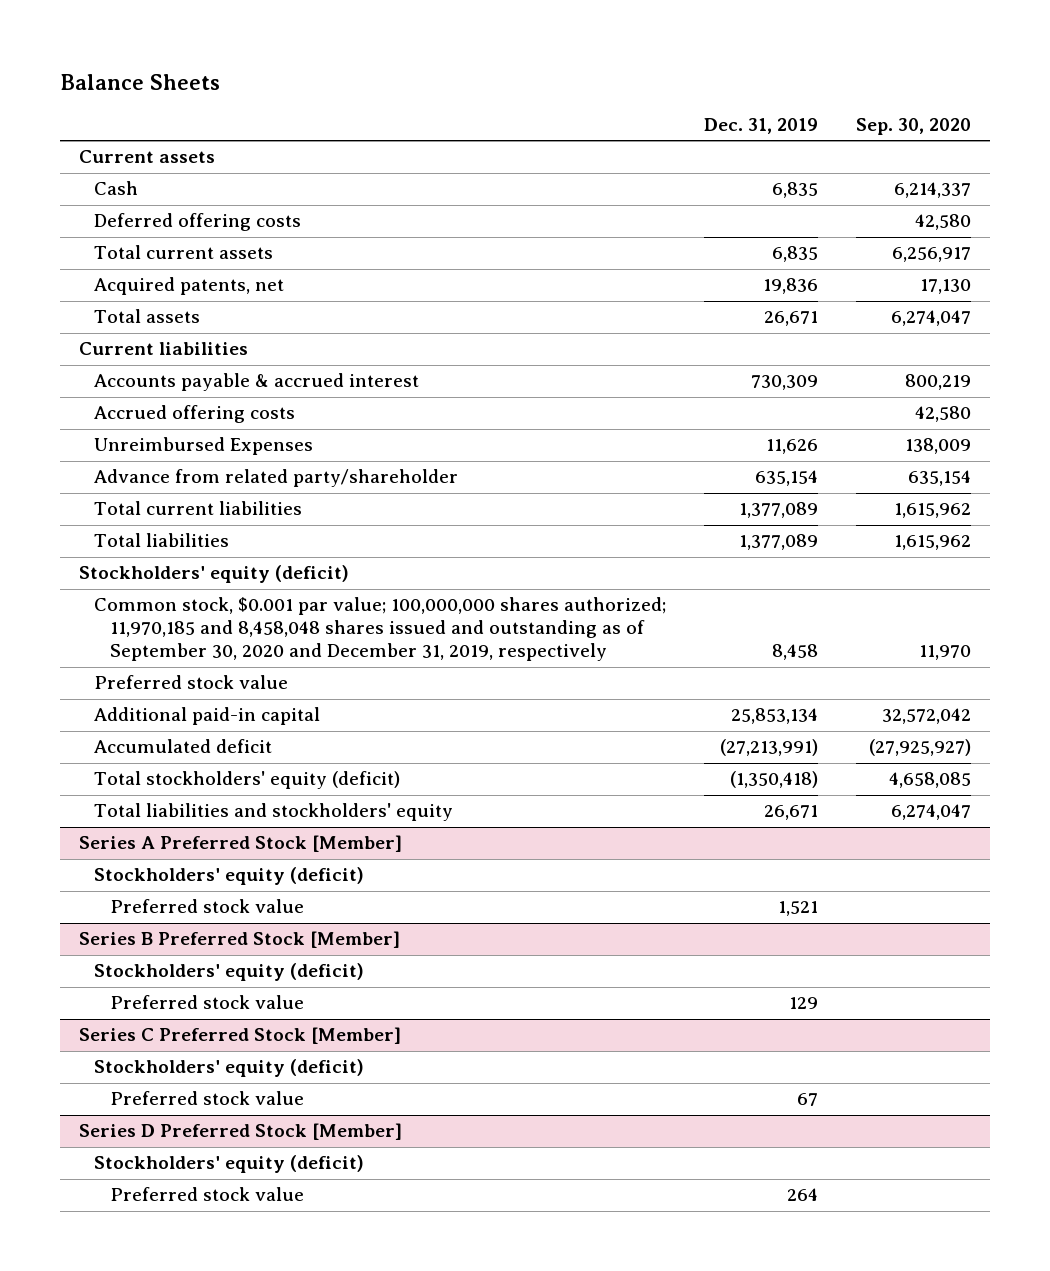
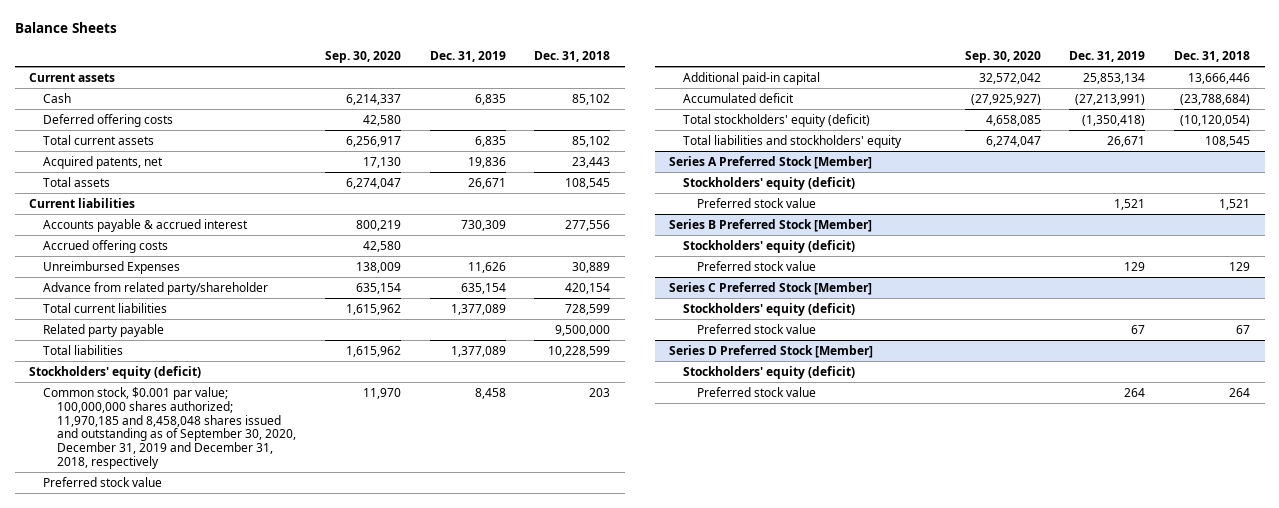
- | Dec. 31, 2019 | Sep. 30, 2020
+ | Sep. 30, 2020 | Dec. 31, 2019 | Dec. 31, 2018
+ Related party payable | | | 9,500,000
- Common stock, $0.001 par value; 100,000,000 shares authorized; 11,970,185 and 8,458,048 shares issued and outstanding as of September 30, 2020 and December 31, 2019, respectively | 8,458 | 11,970
+ Common stock, $0.001 par value; 100,000,000 shares authorized; 11,970,185 and 8,458,048 shares issued and outstanding as of September 30, 2020, December 31, 2019 and December 31, 2018, respectively | 11,970 | 8,458 | 203

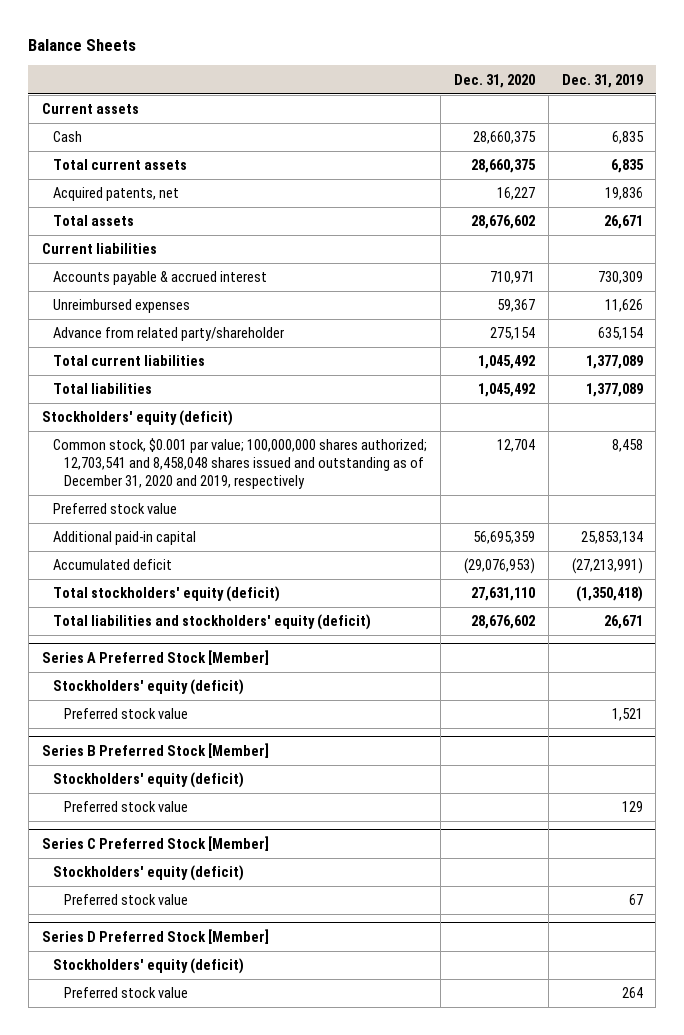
- | Sep. 30, 2020 | Dec. 31, 2019 | Dec. 31, 2018
+ | Dec. 31, 2020 | Dec. 31, 2019
- Deferred offering costs | 42,580 | |
- Accrued offering costs | 42,580 | |
- Unreimbursed Expenses | 138,009 | 11,626 | 30,889
+ Unreimbursed expenses | 59,367 | 11,626
- Related party payable | | | 9,500,000
- Common stock, $0.001 par value; 100,000,000 shares authorized; 11,970,185 and 8,458,048 shares issued and outstanding as of September 30, 2020, December 31, 2019 and December 31, 2018, respectively | 11,970 | 8,458 | 203
+ Common stock, $0.001 par value; 100,000,000 shares authorized; 12,703,541 and 8,458,048 shares issued and outstanding as of December 31, 2020 and 2019, respectively | 12,704 | 8,458
- Total liabilities and stockholders' equity | 6,274,047 | 26,671 | 108,545
+ Total liabilities and stockholders' equity (deficit) | 28,676,602 | 26,671

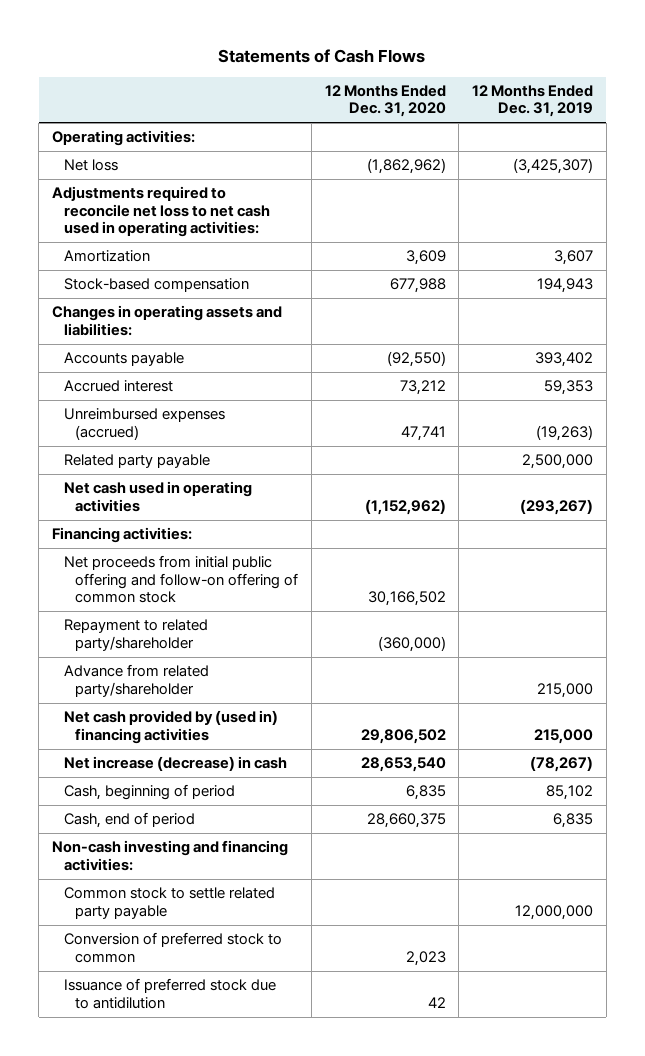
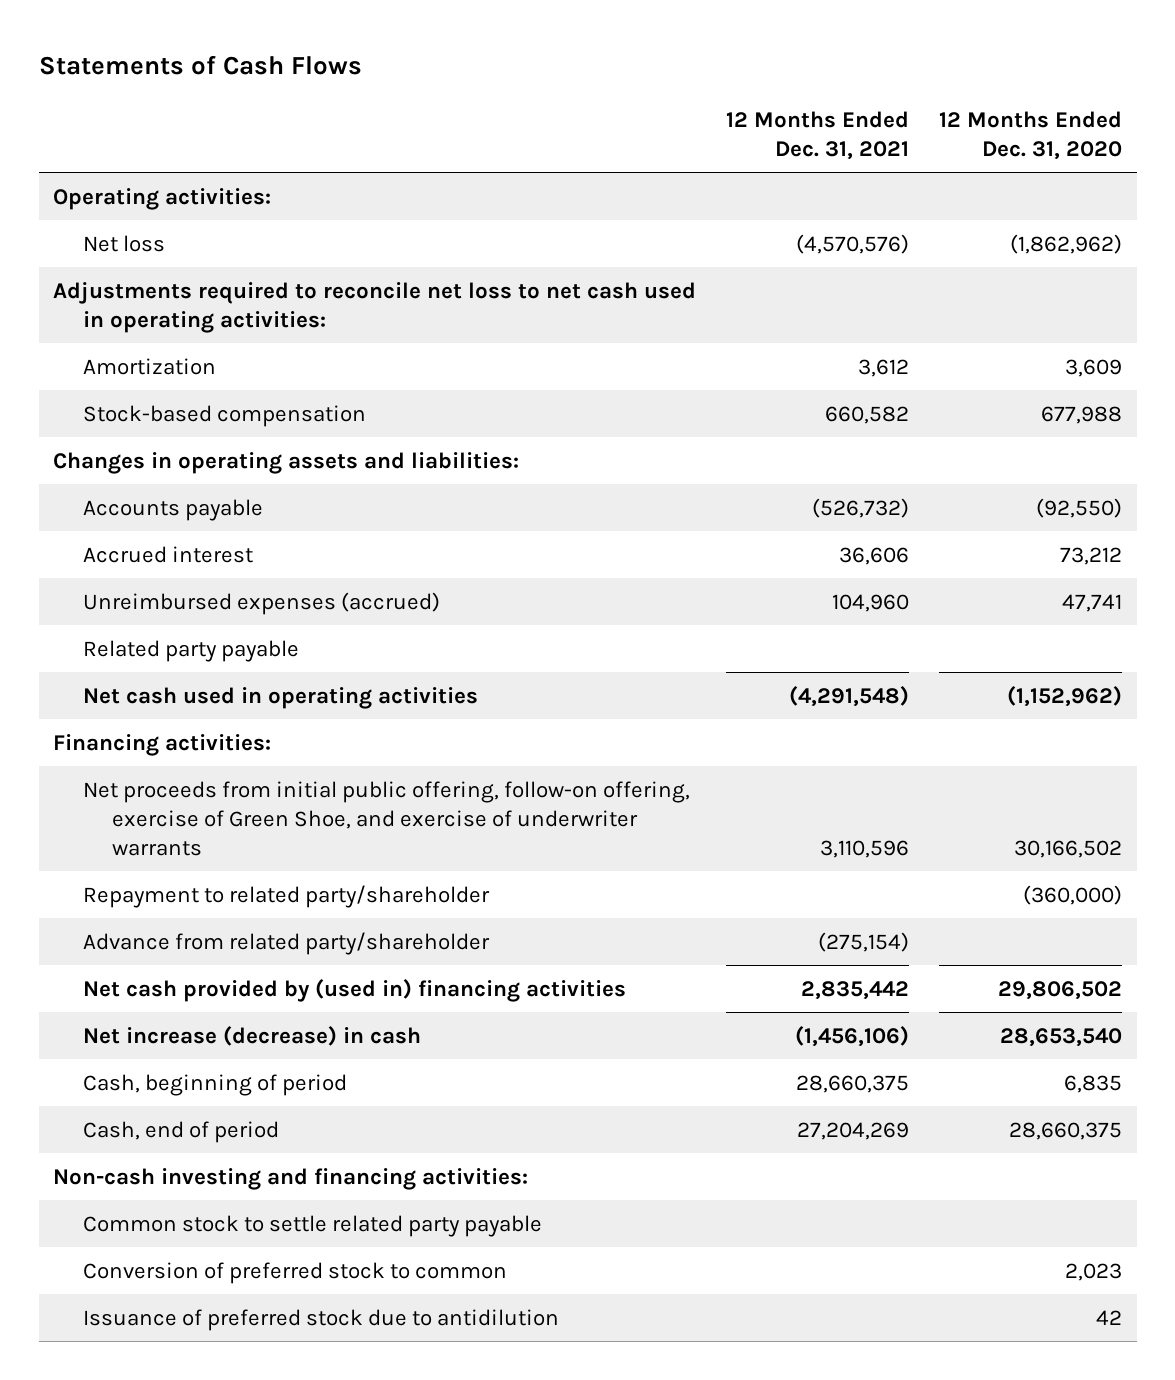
- | 12 Months Ended Dec. 31, 2020 | 12 Months Ended Dec. 31, 2019
+ | 12 Months Ended Dec. 31, 2021 | 12 Months Ended Dec. 31, 2020
- Net proceeds from initial public offering and follow-on offering of common stock | 30,166,502 |
+ Net proceeds from initial public offering, follow-on offering, exercise of Green Shoe, and exercise of underwriter warrants | 3,110,596 | 30,166,502

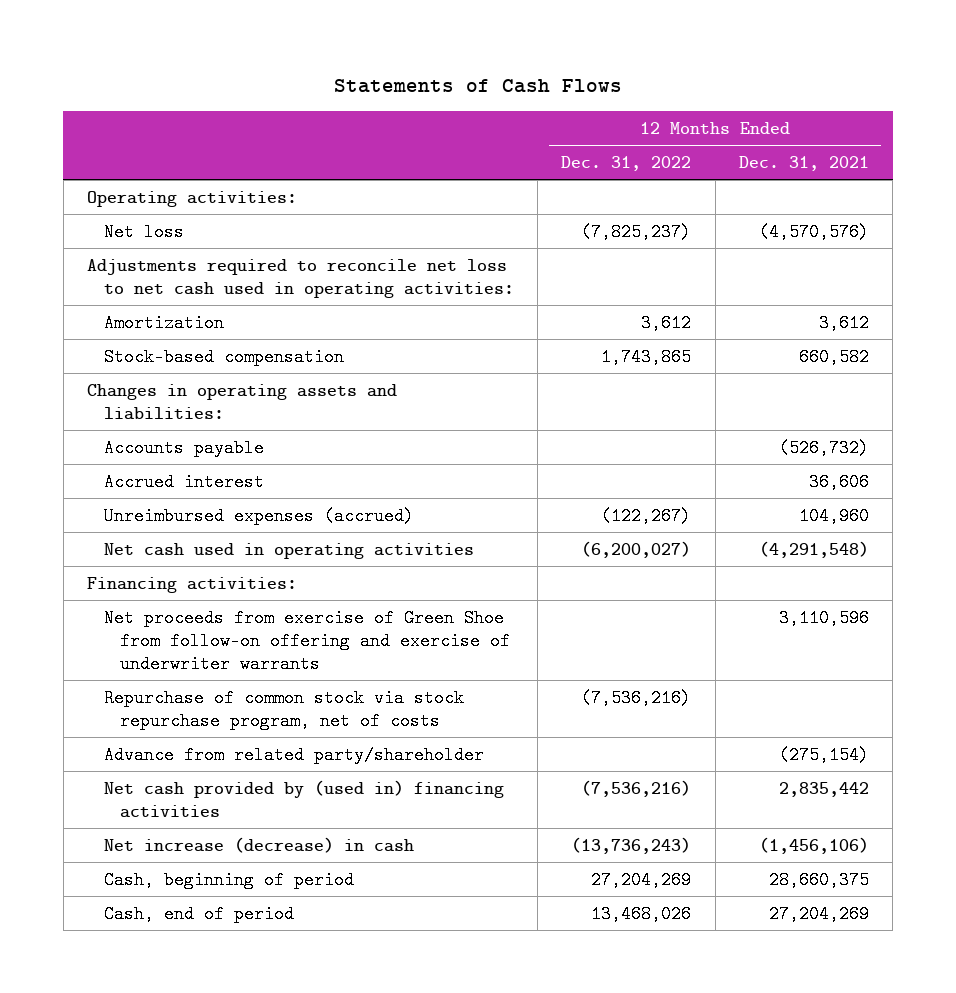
- | 12 Months Ended Dec. 31, 2021 | 12 Months Ended Dec. 31, 2020
+ | 12 Months Ended Dec. 31, 2022 | 12 Months Ended Dec. 31, 2021
- Related party payable
- Net proceeds from initial public offering, follow-on offering, exercise of Green Shoe, and exercise of underwriter warrants | 3,110,596 | 30,166,502
- Repayment to related party/shareholder | | (360,000)
+ Net proceeds from exercise of Green Shoe from follow-on offering and exercise of underwriter warrants | | 3,110,596
+ Repurchase of common stock via stock repurchase program, net of costs | (7,536,216) |
- Non-cash investing and financing activities:
- Common stock to settle related party payable
- Conversion of preferred stock to common | | 2,023
- Issuance of preferred stock due to antidilution | | 42

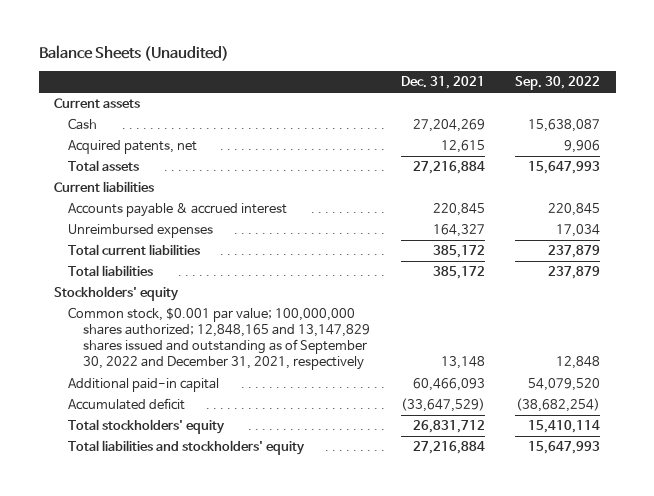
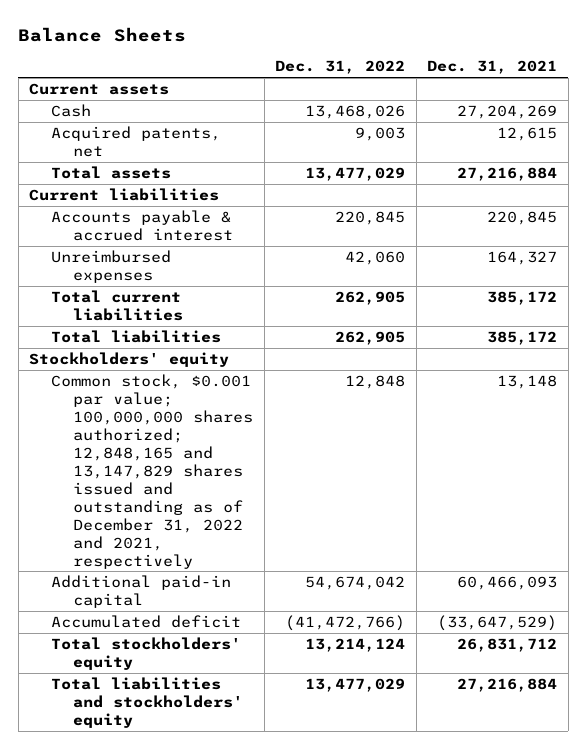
- Balance Sheets (Unaudited)
+ Balance Sheets
- | Dec. 31, 2021 | Sep. 30, 2022
+ | Dec. 31, 2022 | Dec. 31, 2021
- Common stock, $0.001 par value; 100,000,000 shares authorized; 12,848,165 and 13,147,829 shares issued and outstanding as of September 30, 2022 and December 31, 2021, respectively | 13,148 | 12,848
+ Common stock, $0.001 par value; 100,000,000 shares authorized; 12,848,165 and 13,147,829 shares issued and outstanding as of December 31, 2022 and 2021, respectively | 12,848 | 13,148

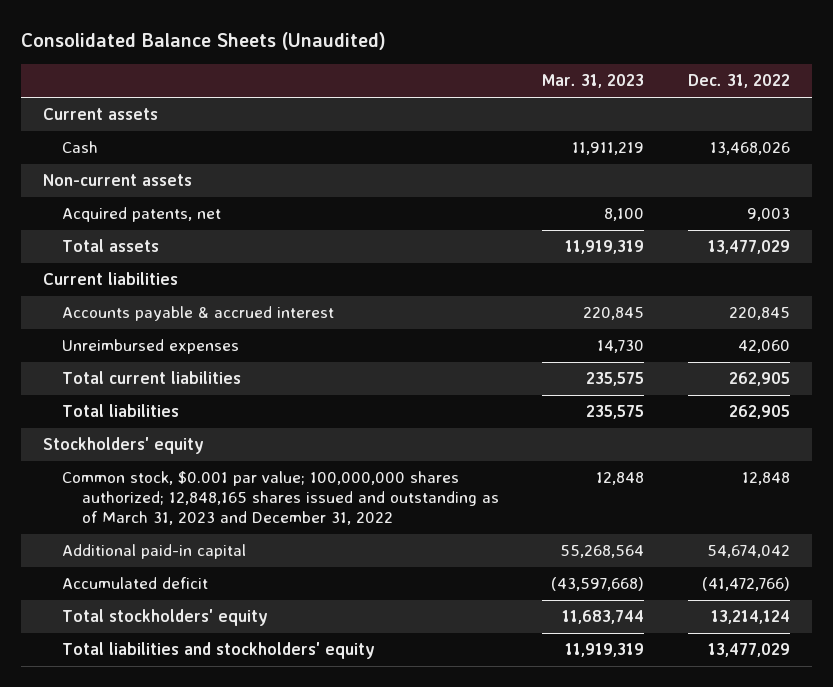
- Balance Sheets
+ Consolidated Balance Sheets (Unaudited)
- | Dec. 31, 2022 | Dec. 31, 2021
+ | Mar. 31, 2023 | Dec. 31, 2022
+ Non-current assets
- Common stock, $0.001 par value; 100,000,000 shares authorized; 12,848,165 and 13,147,829 shares issued and outstanding as of December 31, 2022 and 2021, respectively | 12,848 | 13,148
+ Common stock, $0.001 par value; 100,000,000 shares authorized; 12,848,165 shares issued and outstanding as of March 31, 2023 and December 31, 2022 | 12,848 | 12,848

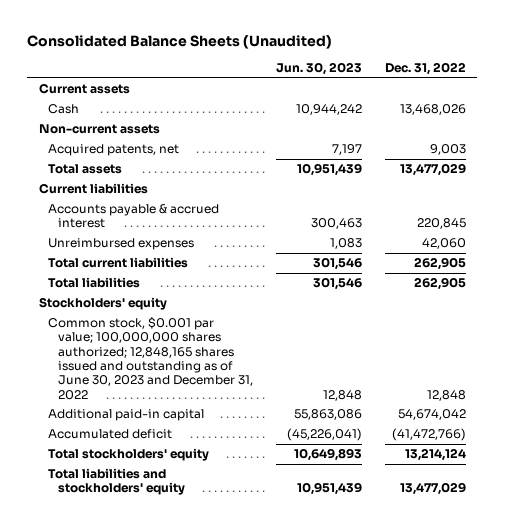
- | Mar. 31, 2023 | Dec. 31, 2022
+ | Jun. 30, 2023 | Dec. 31, 2022
- Common stock, $0.001 par value; 100,000,000 shares authorized; 12,848,165 shares issued and outstanding as of March 31, 2023 and December 31, 2022 | 12,848 | 12,848
+ Common stock, $0.001 par value; 100,000,000 shares authorized; 12,848,165 shares issued and outstanding as of June 30, 2023 and December 31, 2022 | 12,848 | 12,848

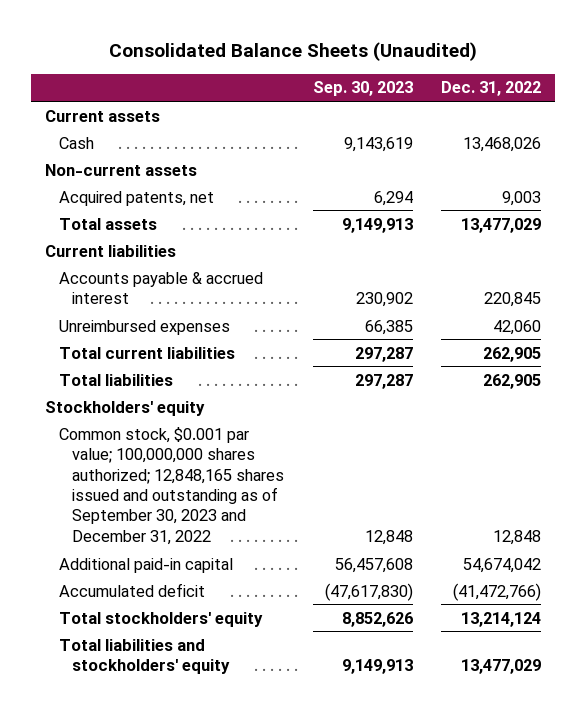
- | Jun. 30, 2023 | Dec. 31, 2022
+ | Sep. 30, 2023 | Dec. 31, 2022
- Common stock, $0.001 par value; 100,000,000 shares authorized; 12,848,165 shares issued and outstanding as of June 30, 2023 and December 31, 2022 | 12,848 | 12,848
+ Common stock, $0.001 par value; 100,000,000 shares authorized; 12,848,165 shares issued and outstanding as of September 30, 2023 and December 31, 2022 | 12,848 | 12,848

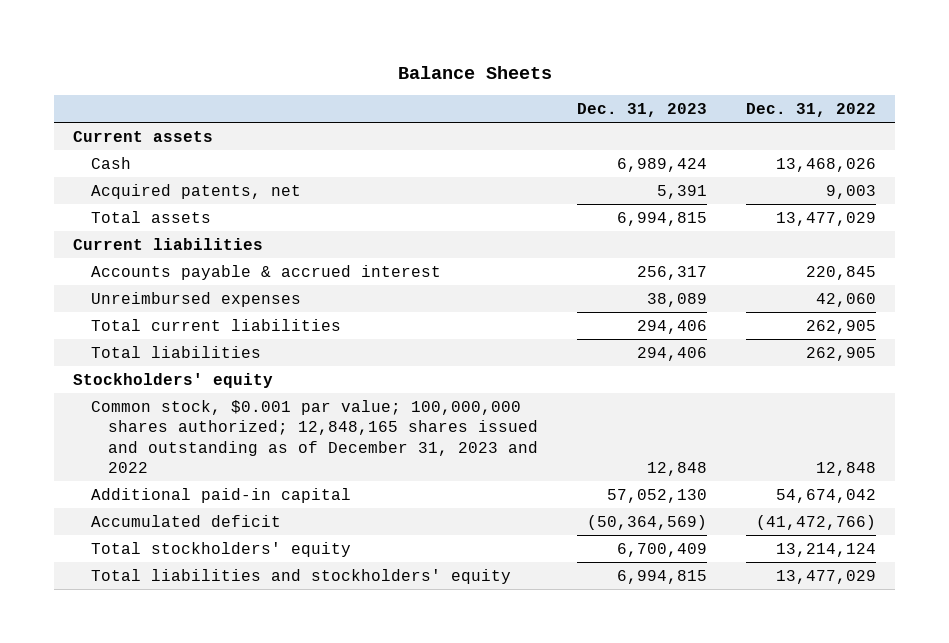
- Consolidated Balance Sheets (Unaudited)
+ Balance Sheets
- | Sep. 30, 2023 | Dec. 31, 2022
+ | Dec. 31, 2023 | Dec. 31, 2022
- Non-current assets
- Common stock, $0.001 par value; 100,000,000 shares authorized; 12,848,165 shares issued and outstanding as of September 30, 2023 and December 31, 2022 | 12,848 | 12,848
+ Common stock, $0.001 par value; 100,000,000 shares authorized; 12,848,165 shares issued and outstanding as of December 31, 2023 and 2022 | 12,848 | 12,848

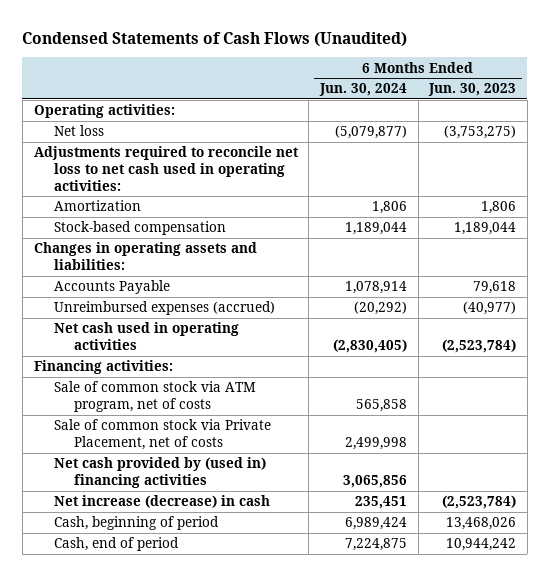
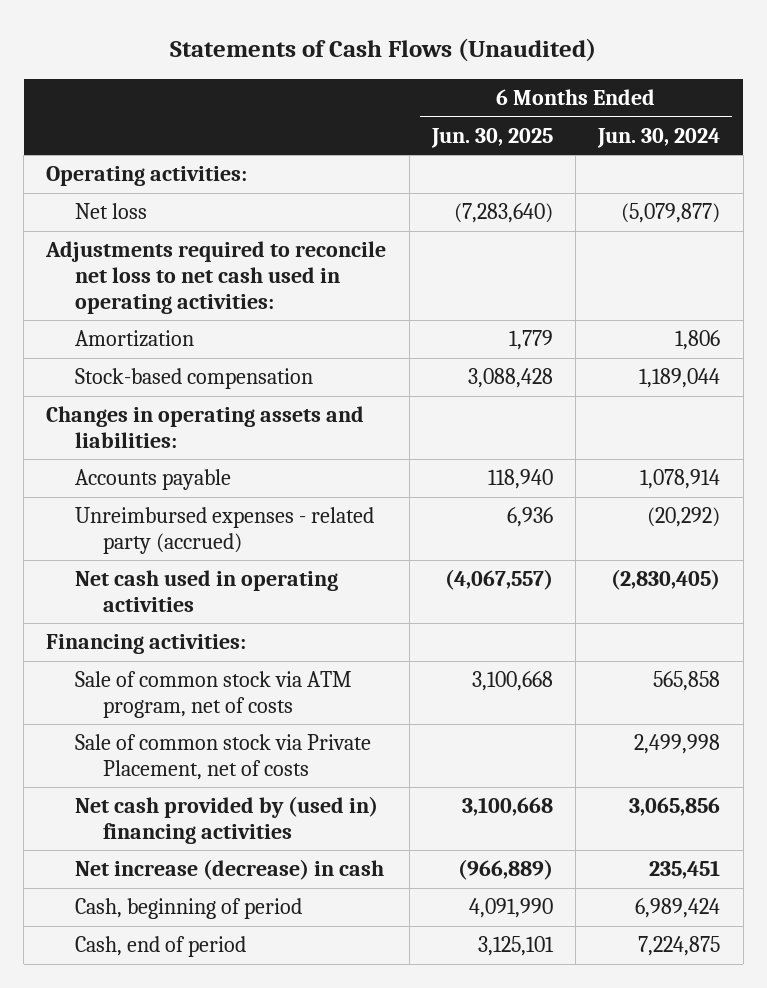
- Condensed Statements of Cash Flows (Unaudited)
+ Statements of Cash Flows (Unaudited)
- | 6 Months Ended Jun. 30, 2024 | 6 Months Ended Jun. 30, 2023
+ | 6 Months Ended Jun. 30, 2025 | 6 Months Ended Jun. 30, 2024
- Accounts Payable | 1,078,914 | 79,618
- Unreimbursed expenses (accrued) | (20,292) | (40,977)
+ Accounts payable | 118,940 | 1,078,914
+ Unreimbursed expenses - related party (accrued) | 6,936 | (20,292)

